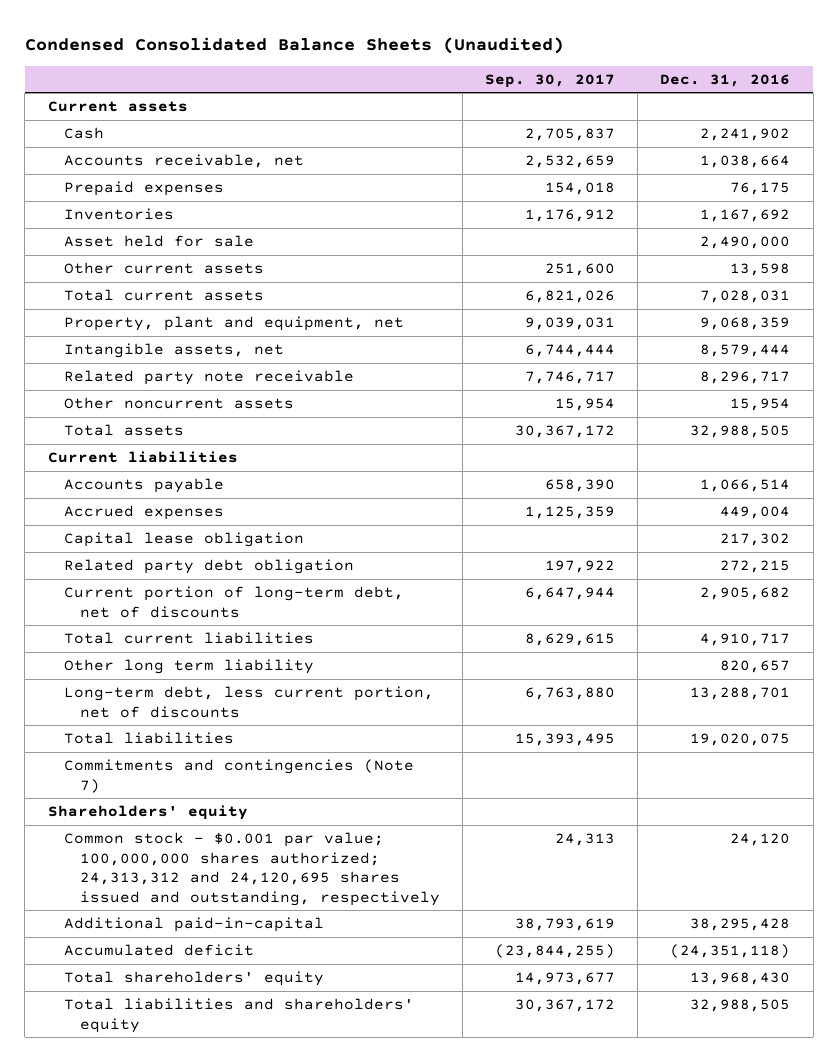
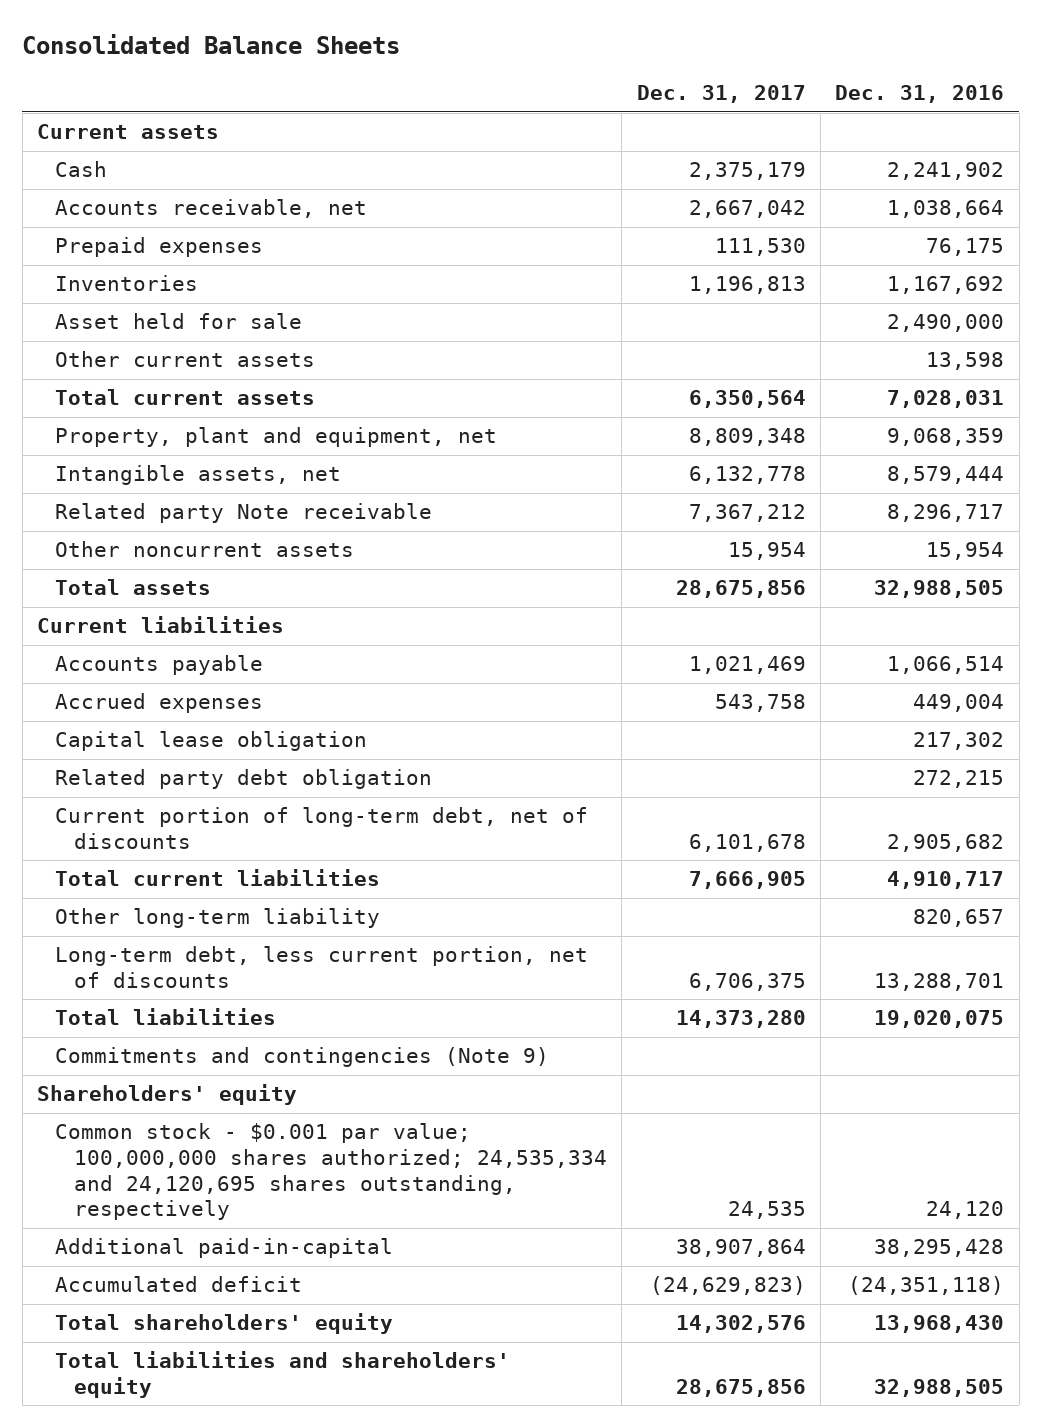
- Condensed Consolidated Balance Sheets (Unaudited)
+ Consolidated Balance Sheets
- | Sep. 30, 2017 | Dec. 31, 2016
+ | Dec. 31, 2017 | Dec. 31, 2016
- Related party note receivable | 7,746,717 | 8,296,717
+ Related party Note receivable | 7,367,212 | 8,296,717
- Other long term liability | | 820,657
+ Other long-term liability | | 820,657
- Commitments and contingencies (Note 7)
+ Commitments and contingencies (Note 9)
- Common stock - $0.001 par value; 100,000,000 shares authorized; 24,313,312 and 24,120,695 shares issued and outstanding, respectively | 24,313 | 24,120
+ Common stock - $0.001 par value; 100,000,000 shares authorized; 24,535,334 and 24,120,695 shares outstanding, respectively | 24,535 | 24,120

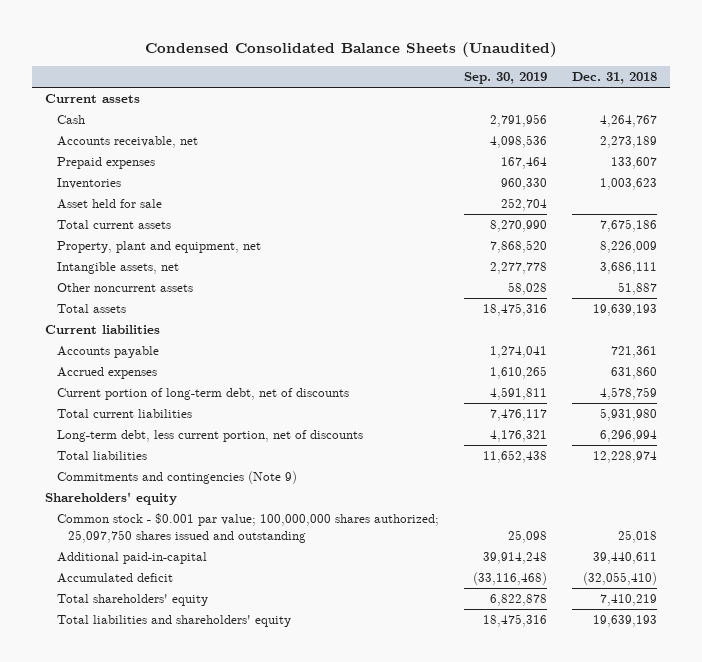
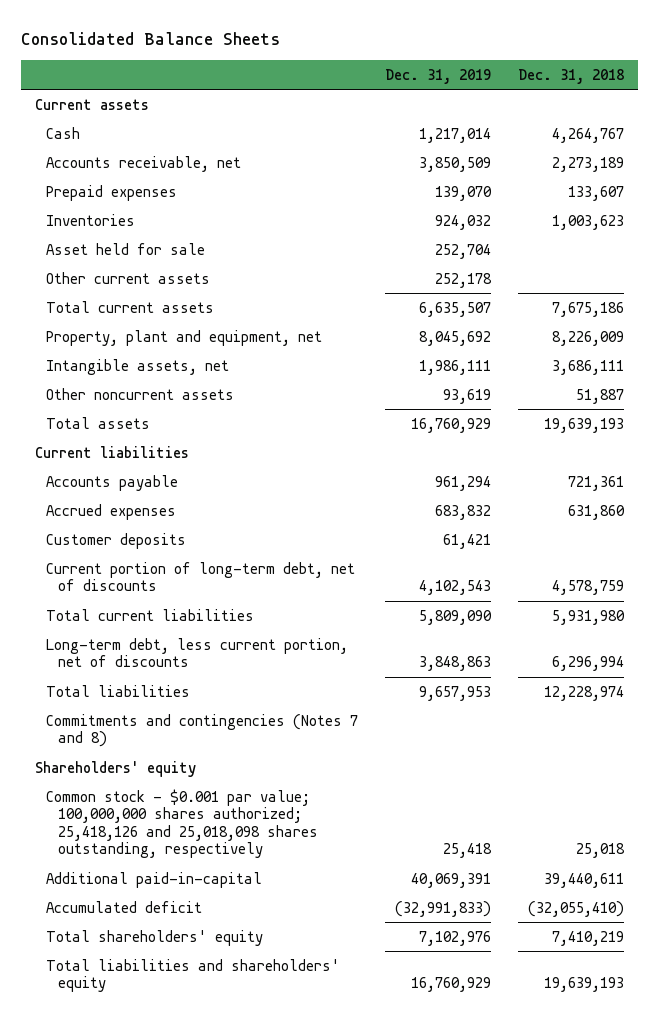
- Condensed Consolidated Balance Sheets (Unaudited)
+ Consolidated Balance Sheets
- | Sep. 30, 2019 | Dec. 31, 2018
+ | Dec. 31, 2019 | Dec. 31, 2018
+ Other current assets | 252,178 |
+ Customer deposits | 61,421 |
- Commitments and contingencies (Note 9)
+ Commitments and contingencies (Notes 7 and 8)
- Common stock - $0.001 par value; 100,000,000 shares authorized; 25,097,750 shares issued and outstanding | 25,098 | 25,018
+ Common stock - $0.001 par value; 100,000,000 shares authorized; 25,418,126 and 25,018,098 shares outstanding, respectively | 25,418 | 25,018

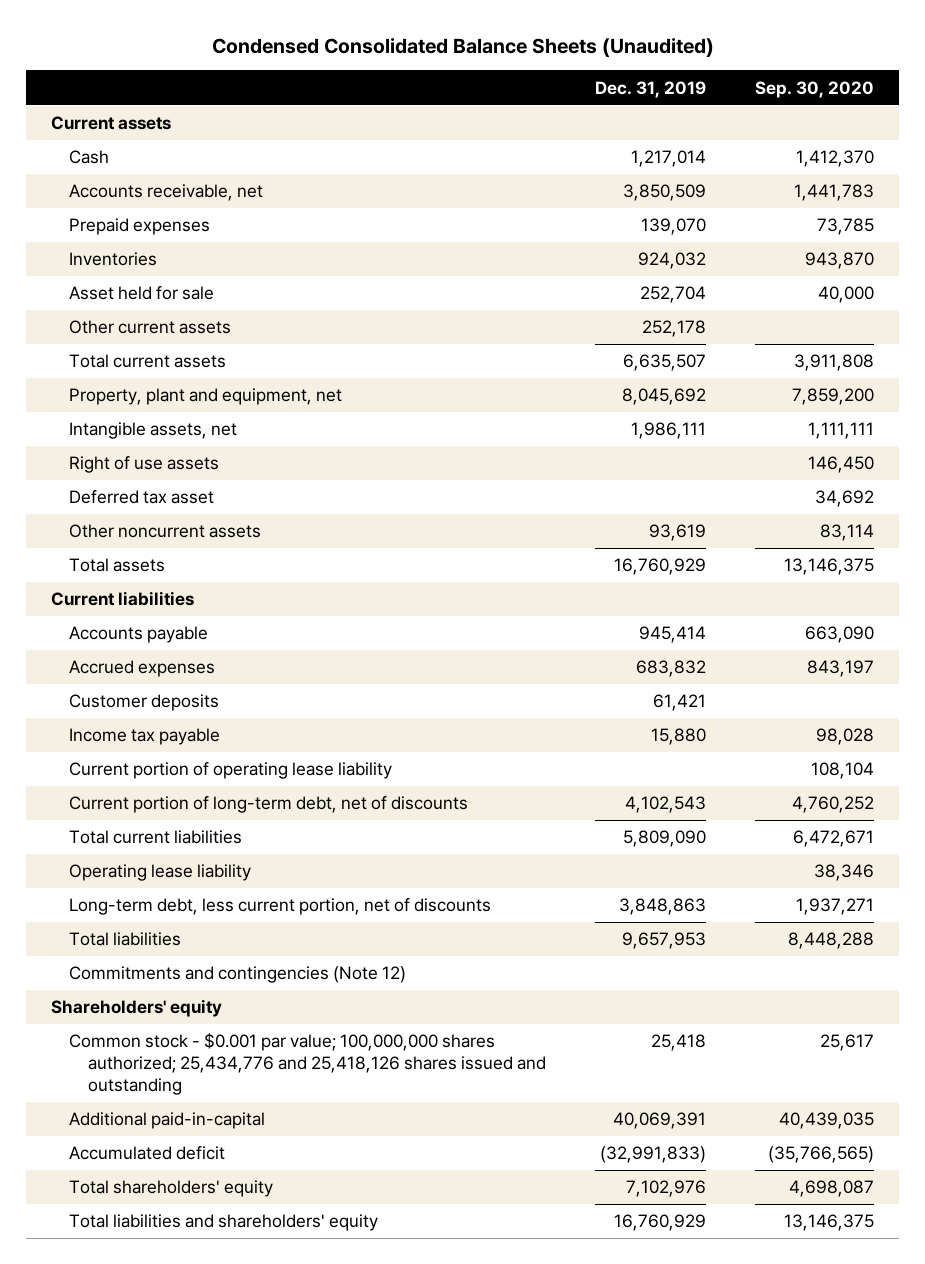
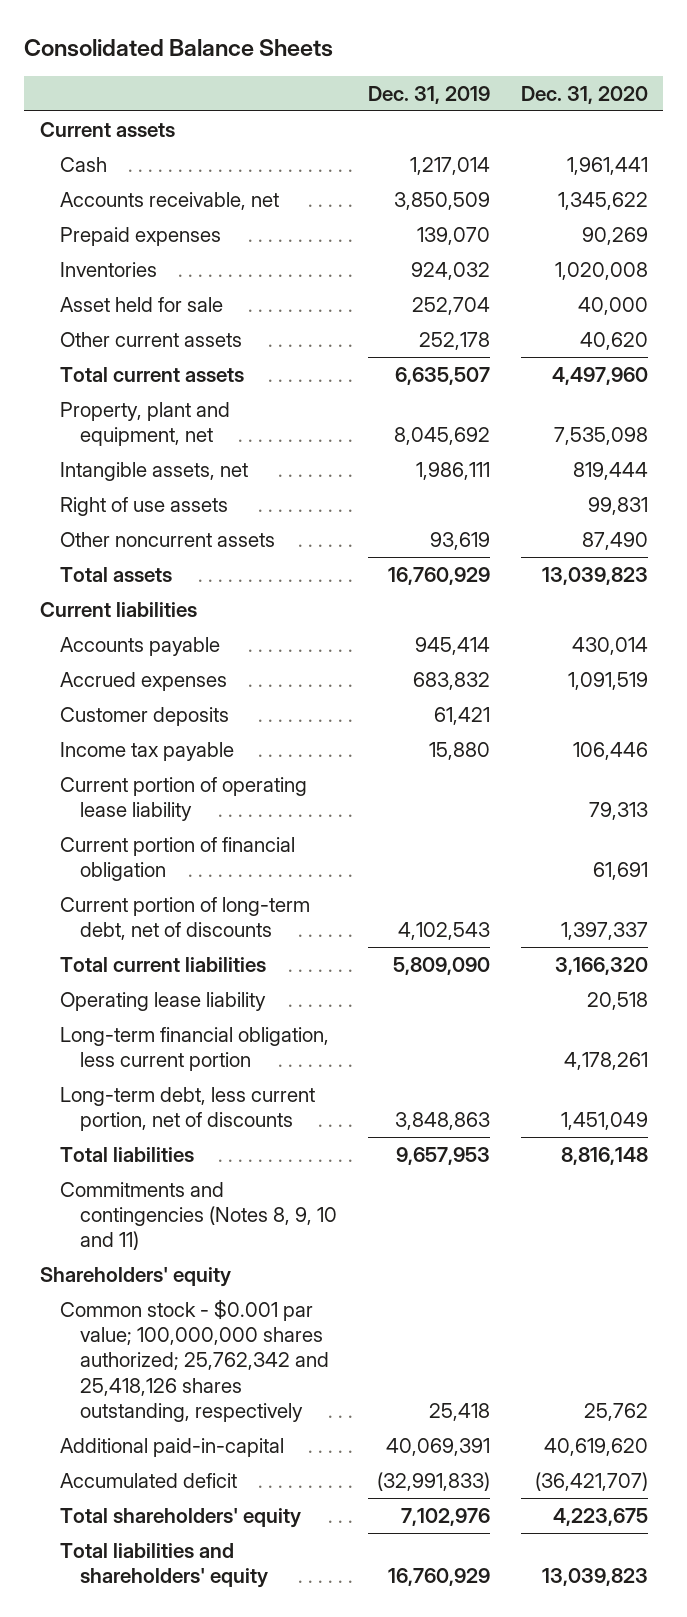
- Condensed Consolidated Balance Sheets (Unaudited)
+ Consolidated Balance Sheets
- | Dec. 31, 2019 | Sep. 30, 2020
+ | Dec. 31, 2019 | Dec. 31, 2020
- Deferred tax asset | | 34,692
+ Current portion of financial obligation | | 61,691
+ Long-term financial obligation, less current portion | | 4,178,261
- Commitments and contingencies (Note 12)
+ Commitments and contingencies (Notes 8, 9, 10 and 11)
- Common stock - $0.001 par value; 100,000,000 shares authorized; 25,434,776 and 25,418,126 shares issued and outstanding | 25,418 | 25,617
+ Common stock - $0.001 par value; 100,000,000 shares authorized; 25,762,342 and 25,418,126 shares outstanding, respectively | 25,418 | 25,762

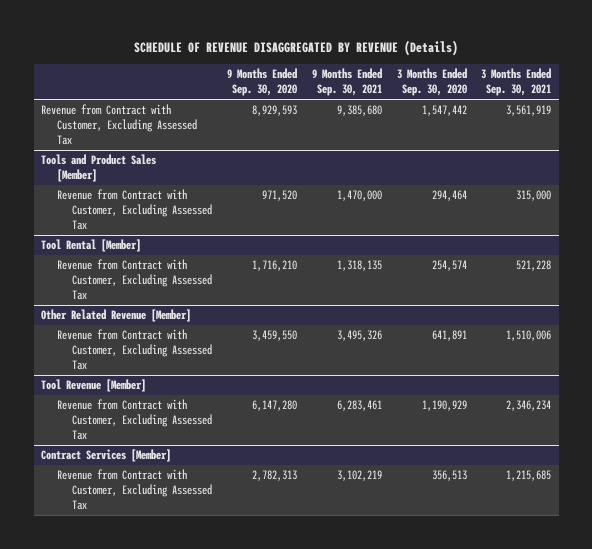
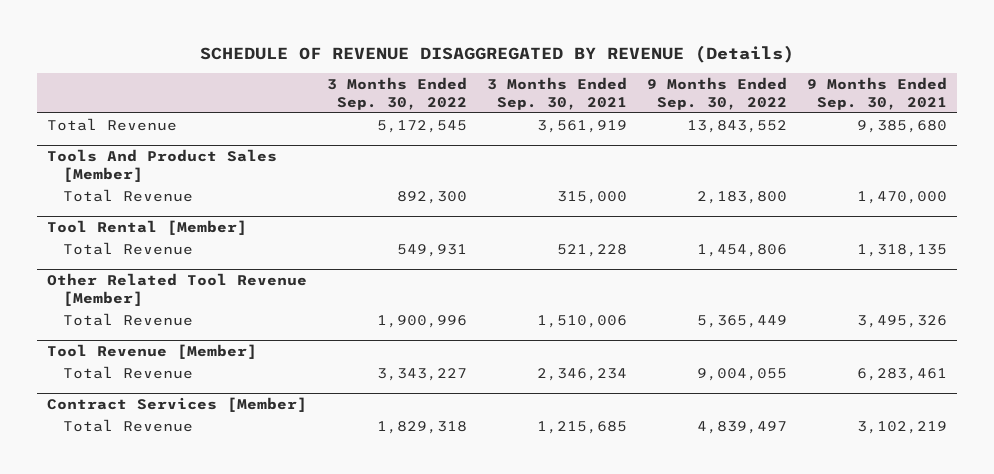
- | 9 Months Ended Sep. 30, 2020 | 9 Months Ended Sep. 30, 2021 | 3 Months Ended Sep. 30, 2020 | 3 Months Ended Sep. 30, 2021
+ | 3 Months Ended Sep. 30, 2022 | 3 Months Ended Sep. 30, 2021 | 9 Months Ended Sep. 30, 2022 | 9 Months Ended Sep. 30, 2021
- Revenue from Contract with Customer, Excluding Assessed Tax | 8,929,593 | 9,385,680 | 1,547,442 | 3,561,919
- Tools and Product Sales [Member]
- Revenue from Contract with Customer, Excluding Assessed Tax | 971,520 | 1,470,000 | 294,464 | 315,000
+ Total Revenue | 5,172,545 | 3,561,919 | 13,843,552 | 9,385,680
+ Tools And Product Sales [Member]
+ Total Revenue | 892,300 | 315,000 | 2,183,800 | 1,470,000
@ Tool Rental [Member]
- Revenue from Contract with Customer, Excluding Assessed Tax | 1,716,210 | 1,318,135 | 254,574 | 521,228
- Other Related Revenue [Member]
- Revenue from Contract with Customer, Excluding Assessed Tax | 3,459,550 | 3,495,326 | 641,891 | 1,510,006
@ Tool Rental [Member]
+ Total Revenue | 549,931 | 521,228 | 1,454,806 | 1,318,135
+ Other Related Tool Revenue [Member]
+ Total Revenue | 1,900,996 | 1,510,006 | 5,365,449 | 3,495,326
@ Tool Revenue [Member]
- Revenue from Contract with Customer, Excluding Assessed Tax | 6,147,280 | 6,283,461 | 1,190,929 | 2,346,234
+ Total Revenue | 3,343,227 | 2,346,234 | 9,004,055 | 6,283,461
@ Contract Services [Member]
- Revenue from Contract with Customer, Excluding Assessed Tax | 2,782,313 | 3,102,219 | 356,513 | 1,215,685
+ Total Revenue | 1,829,318 | 1,215,685 | 4,839,497 | 3,102,219

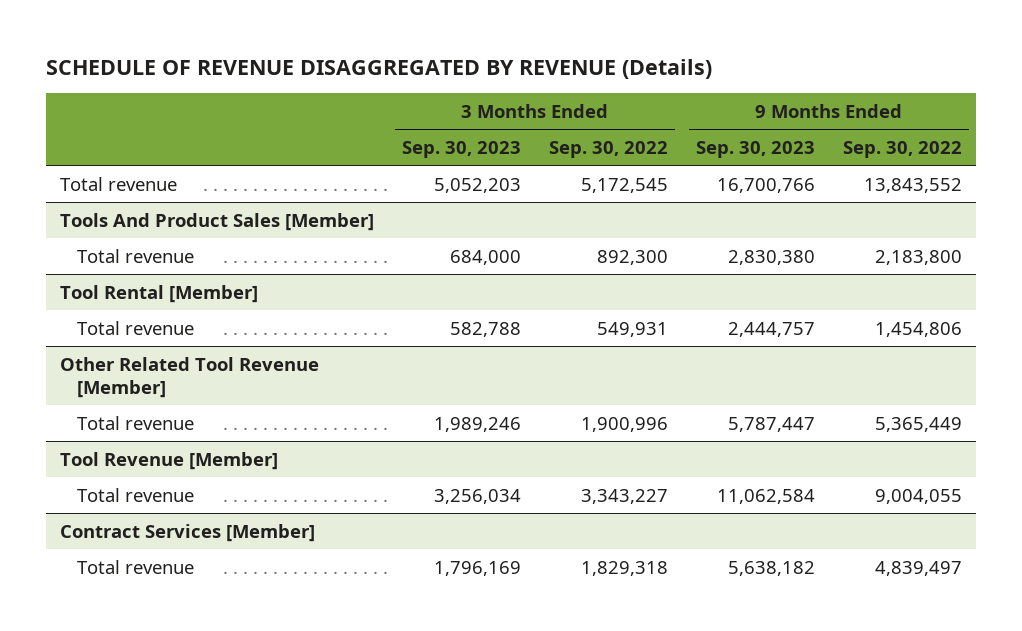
- | 3 Months Ended Sep. 30, 2022 | 3 Months Ended Sep. 30, 2021 | 9 Months Ended Sep. 30, 2022 | 9 Months Ended Sep. 30, 2021
+ | 3 Months Ended Sep. 30, 2023 | 3 Months Ended Sep. 30, 2022 | 9 Months Ended Sep. 30, 2023 | 9 Months Ended Sep. 30, 2022
- Total Revenue | 5,172,545 | 3,561,919 | 13,843,552 | 9,385,680
+ Total revenue | 5,052,203 | 5,172,545 | 16,700,766 | 13,843,552
@ Tools And Product Sales [Member]
- Total Revenue | 892,300 | 315,000 | 2,183,800 | 1,470,000
+ Total revenue | 684,000 | 892,300 | 2,830,380 | 2,183,800
@ Tool Rental [Member]
- Total Revenue | 549,931 | 521,228 | 1,454,806 | 1,318,135
+ Total revenue | 582,788 | 549,931 | 2,444,757 | 1,454,806
@ Other Related Tool Revenue [Member]
- Total Revenue | 1,900,996 | 1,510,006 | 5,365,449 | 3,495,326
+ Total revenue | 1,989,246 | 1,900,996 | 5,787,447 | 5,365,449
@ Tool Revenue [Member]
- Total Revenue | 3,343,227 | 2,346,234 | 9,004,055 | 6,283,461
+ Total revenue | 3,256,034 | 3,343,227 | 11,062,584 | 9,004,055
@ Contract Services [Member]
- Total Revenue | 1,829,318 | 1,215,685 | 4,839,497 | 3,102,219
+ Total revenue | 1,796,169 | 1,829,318 | 5,638,182 | 4,839,497

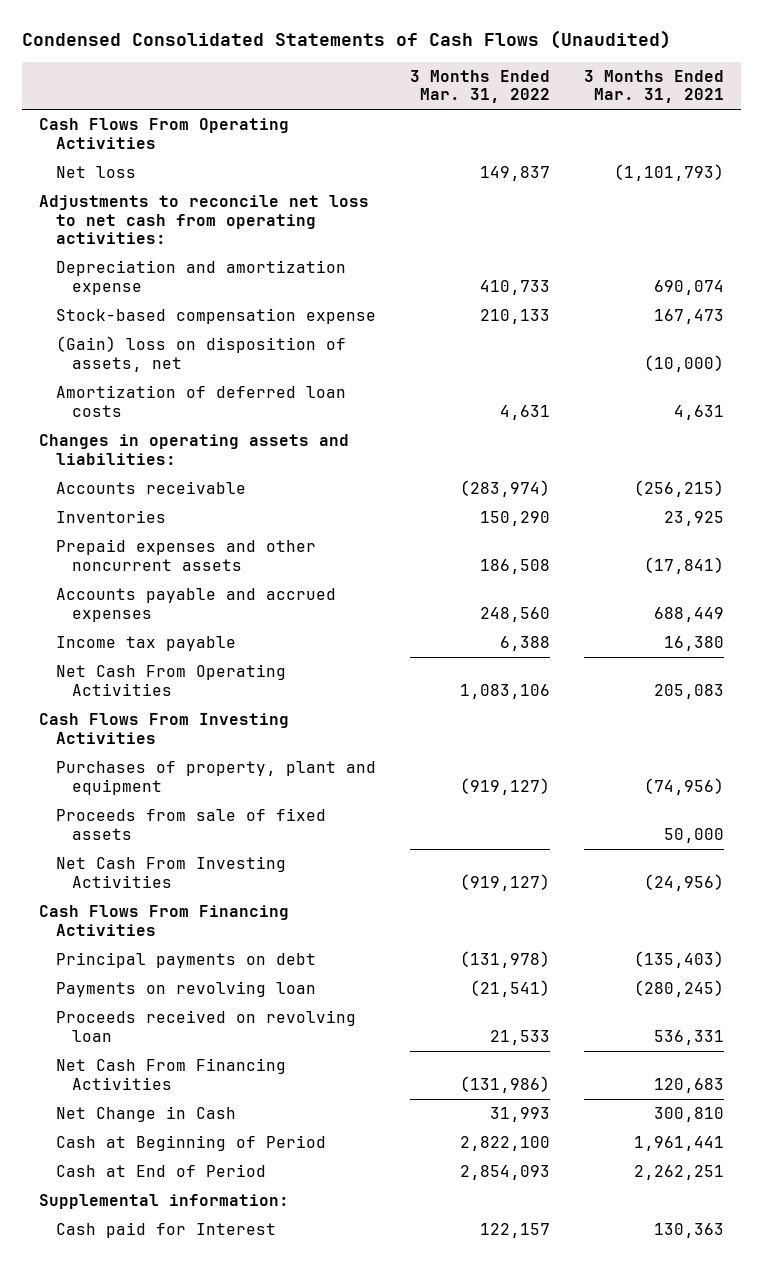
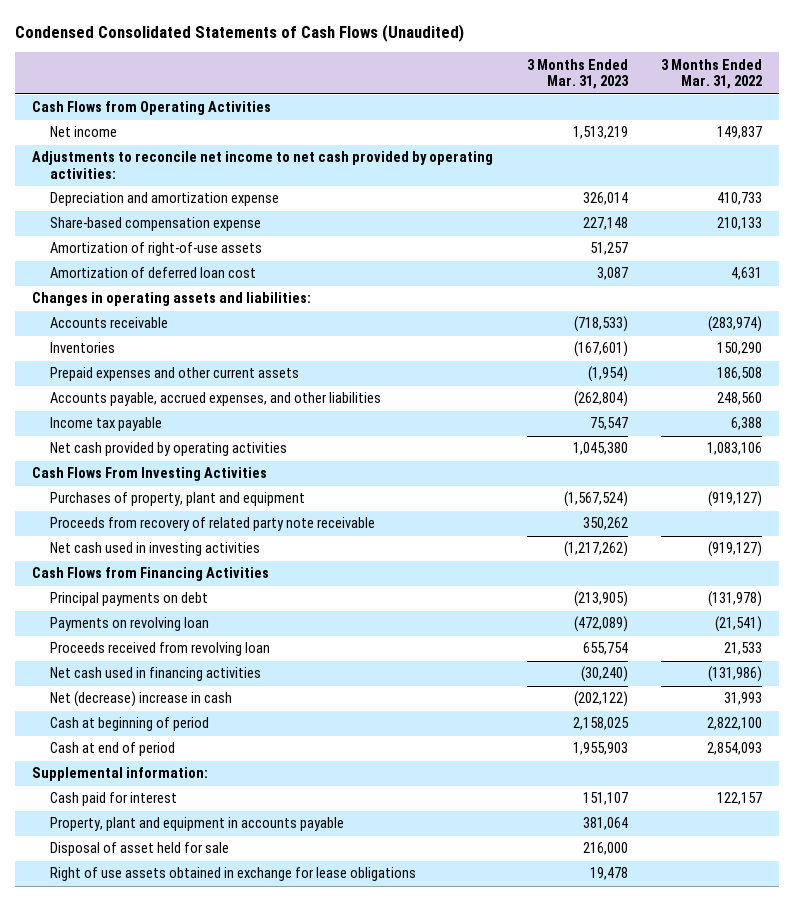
- | 3 Months Ended Mar. 31, 2022 | 3 Months Ended Mar. 31, 2021
+ | 3 Months Ended Mar. 31, 2023 | 3 Months Ended Mar. 31, 2022
- Cash Flows From Operating Activities
- Net loss | 149,837 | (1,101,793)
- Adjustments to reconcile net loss to net cash from operating activities:
+ Cash Flows from Operating Activities
+ Net income | 1,513,219 | 149,837
+ Adjustments to reconcile net income to net cash provided by operating activities:
- Stock-based compensation expense | 210,133 | 167,473
- (Gain) loss on disposition of assets, net | | (10,000)
- Amortization of deferred loan costs | 4,631 | 4,631
+ Share-based compensation expense | 227,148 | 210,133
+ Amortization of right-of-use assets | 51,257 |
+ Amortization of deferred loan cost | 3,087 | 4,631
- Prepaid expenses and other noncurrent assets | 186,508 | (17,841)
- Accounts payable and accrued expenses | 248,560 | 688,449
+ Prepaid expenses and other current assets | (1,954) | 186,508
+ Accounts payable, accrued expenses, and other liabilities | (262,804) | 248,560
- Net Cash From Operating Activities | 1,083,106 | 205,083
+ Net cash provided by operating activities | 1,045,380 | 1,083,106
- Proceeds from sale of fixed assets | | 50,000
- Net Cash From Investing Activities | (919,127) | (24,956)
- Cash Flows From Financing Activities
+ Proceeds from recovery of related party note receivable | 350,262 |
+ Net cash used in investing activities | (1,217,262) | (919,127)
+ Cash Flows from Financing Activities
- Proceeds received on revolving loan | 21,533 | 536,331
- Net Cash From Financing Activities | (131,986) | 120,683
- Net Change in Cash | 31,993 | 300,810
- Cash at Beginning of Period | 2,822,100 | 1,961,441
- Cash at End of Period | 2,854,093 | 2,262,251
+ Proceeds received from revolving loan | 655,754 | 21,533
+ Net cash used in financing activities | (30,240) | (131,986)
+ Net (decrease) increase in cash | (202,122) | 31,993
+ Cash at beginning of period | 2,158,025 | 2,822,100
+ Cash at end of period | 1,955,903 | 2,854,093
- Cash paid for Interest | 122,157 | 130,363
+ Cash paid for interest | 151,107 | 122,157
+ Property, plant and equipment in accounts payable | 381,064 |
+ Disposal of asset held for sale | 216,000 |
+ Right of use assets obtained in exchange for lease obligations | 19,478 |

